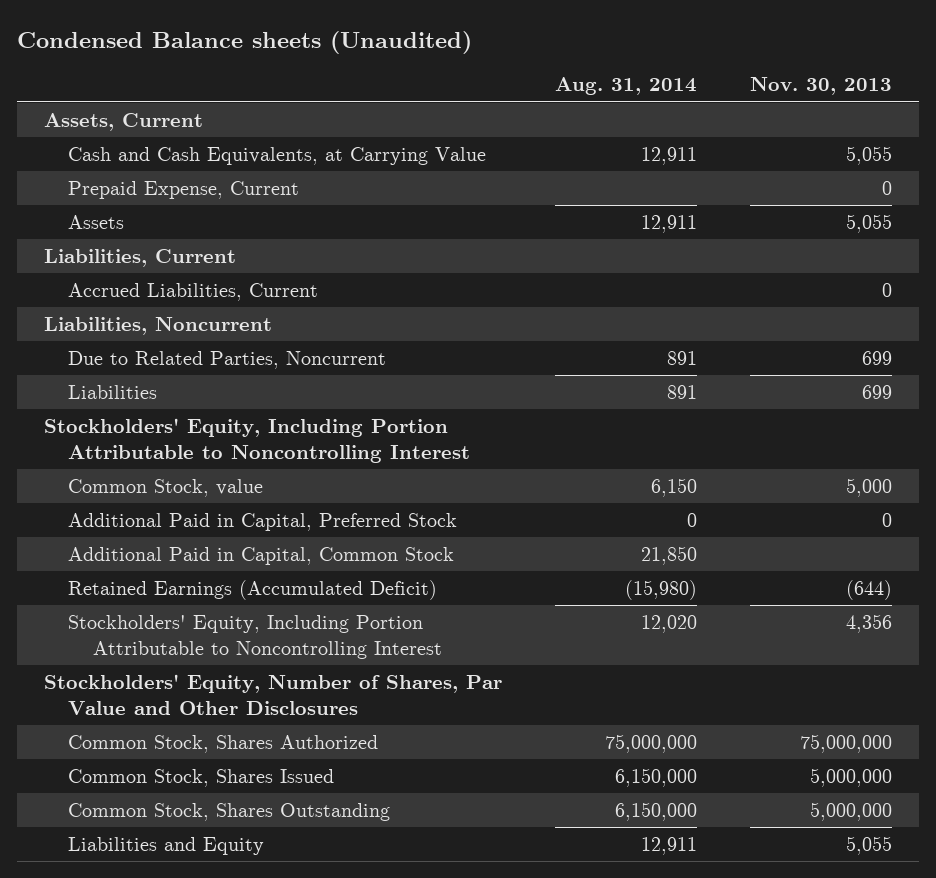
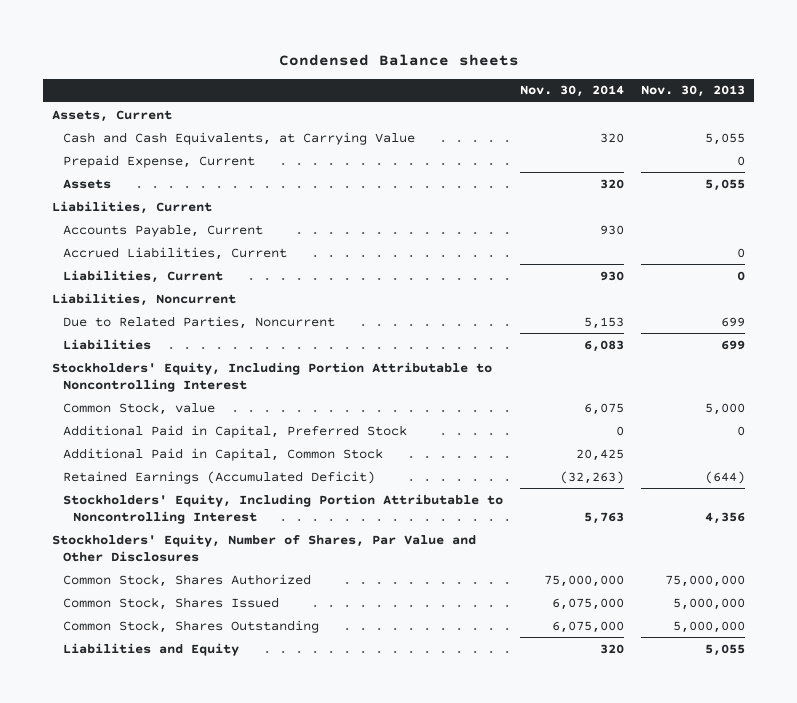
- Condensed Balance sheets (Unaudited)
+ Condensed Balance sheets
- | Aug. 31, 2014 | Nov. 30, 2013
+ | Nov. 30, 2014 | Nov. 30, 2013
+ Accounts Payable, Current | 930 |
+ Liabilities, Current | 930 | 0

